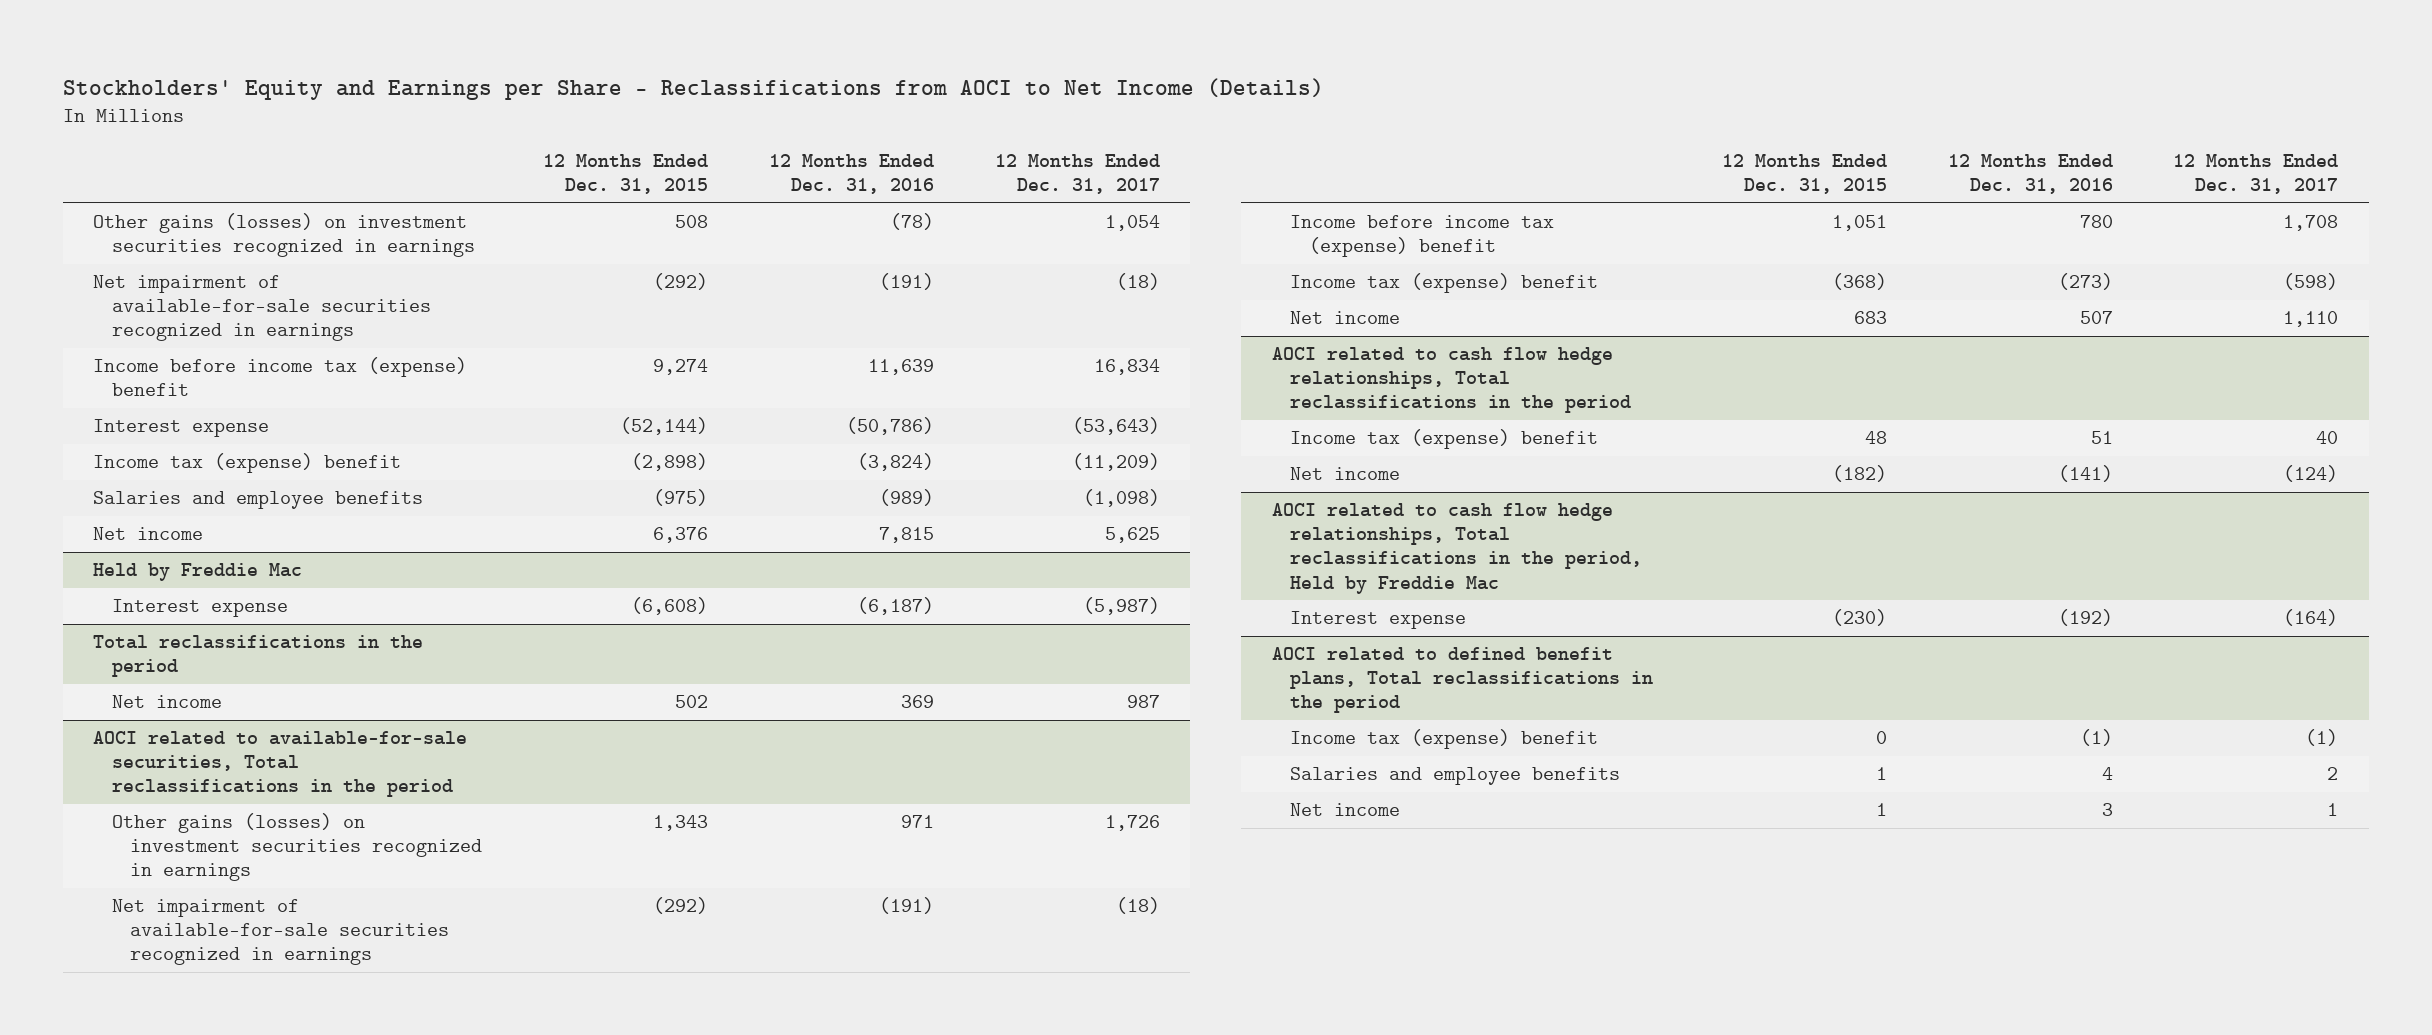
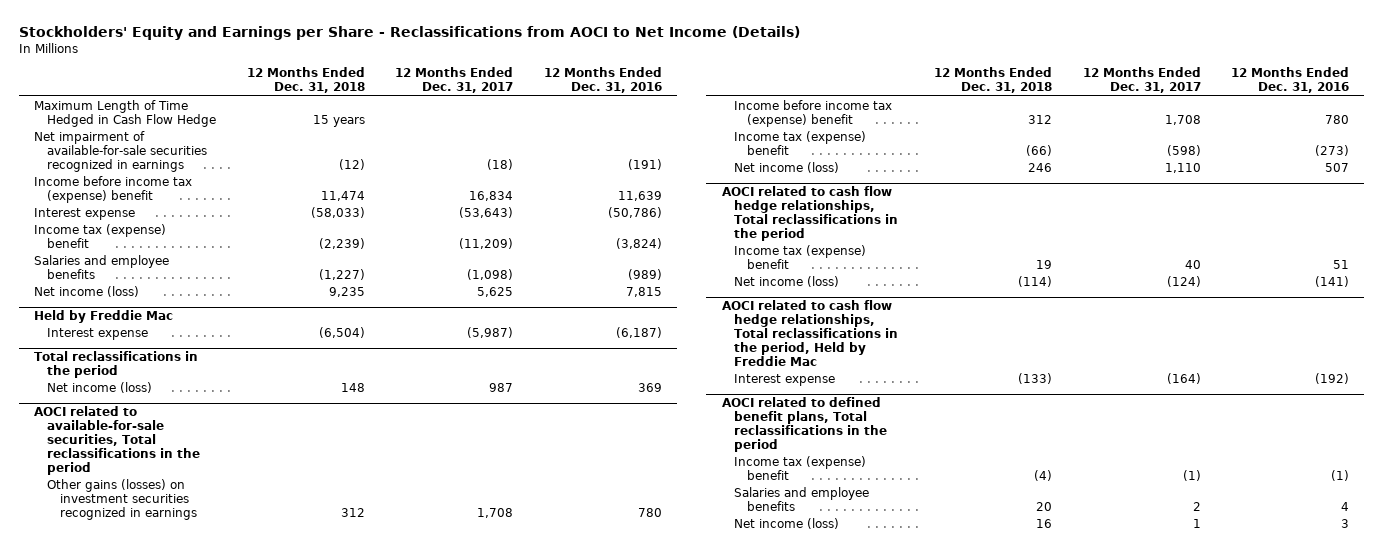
- | 12 Months Ended Dec. 31, 2015 | 12 Months Ended Dec. 31, 2016 | 12 Months Ended Dec. 31, 2017
+ | 12 Months Ended Dec. 31, 2018 | 12 Months Ended Dec. 31, 2017 | 12 Months Ended Dec. 31, 2016
- Other gains (losses) on investment securities recognized in earnings | 508 | (78) | 1,054
+ Maximum Length of Time Hedged in Cash Flow Hedge | 15 years | |
- Net income | 6,376 | 7,815 | 5,625
+ Net income (loss) | 9,235 | 5,625 | 7,815
@ Total reclassifications in the period
- Net income | 502 | 369 | 987
+ Net income (loss) | 148 | 987 | 369
@ AOCI related to available-for-sale securities, Total reclassifications in the period
- Other gains (losses) on investment securities recognized in earnings | 1,343 | 971 | 1,726
- Net impairment of available-for-sale securities recognized in earnings | (292) | (191) | (18)
+ Other gains (losses) on investment securities recognized in earnings | 312 | 1,708 | 780
- Net income | 683 | 507 | 1,110
+ Net income (loss) | 246 | 1,110 | 507
@ AOCI related to cash flow hedge relationships, Total reclassifications in the period
- Net income | (182) | (141) | (124)
+ Net income (loss) | (114) | (124) | (141)
@ AOCI related to defined benefit plans, Total reclassifications in the period
- Net income | 1 | 3 | 1
+ Net income (loss) | 16 | 1 | 3

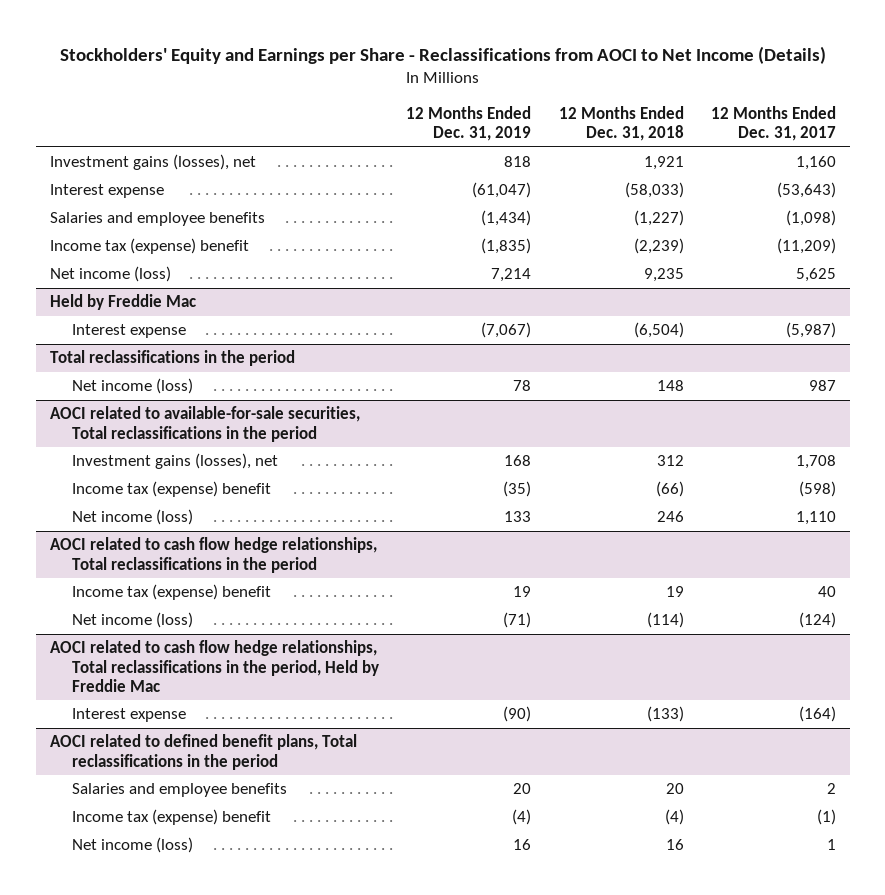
- | 12 Months Ended Dec. 31, 2018 | 12 Months Ended Dec. 31, 2017 | 12 Months Ended Dec. 31, 2016
+ | 12 Months Ended Dec. 31, 2019 | 12 Months Ended Dec. 31, 2018 | 12 Months Ended Dec. 31, 2017
- Maximum Length of Time Hedged in Cash Flow Hedge | 15 years | |
- Net impairment of available-for-sale securities recognized in earnings | (12) | (18) | (191)
- Income before income tax (expense) benefit | 11,474 | 16,834 | 11,639
+ Investment gains (losses), net | 818 | 1,921 | 1,160
moved down: Income tax (expense) benefit | (1,835) | (2,239) | (11,209)
@ AOCI related to available-for-sale securities, Total reclassifications in the period
- Other gains (losses) on investment securities recognized in earnings | 312 | 1,708 | 780
- Income before income tax (expense) benefit | 312 | 1,708 | 780
+ Investment gains (losses), net | 168 | 312 | 1,708
@ AOCI related to defined benefit plans, Total reclassifications in the period
moved down: Income tax (expense) benefit | (4) | (4) | (1)

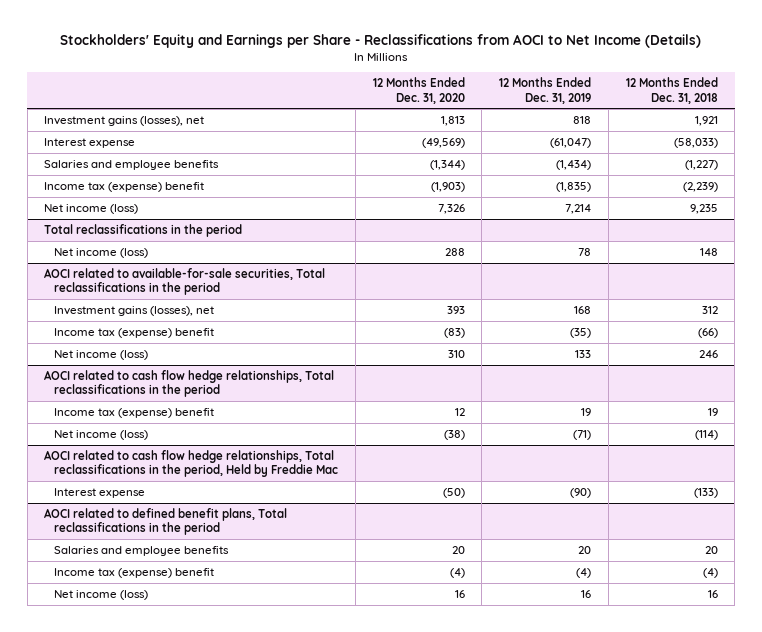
- | 12 Months Ended Dec. 31, 2019 | 12 Months Ended Dec. 31, 2018 | 12 Months Ended Dec. 31, 2017
+ | 12 Months Ended Dec. 31, 2020 | 12 Months Ended Dec. 31, 2019 | 12 Months Ended Dec. 31, 2018
- Held by Freddie Mac
- Interest expense | (7,067) | (6,504) | (5,987)

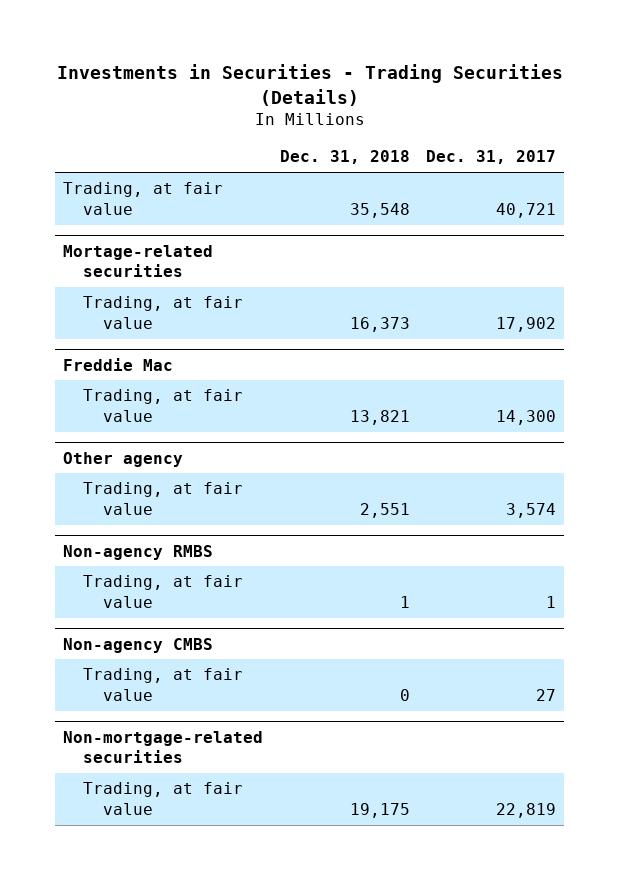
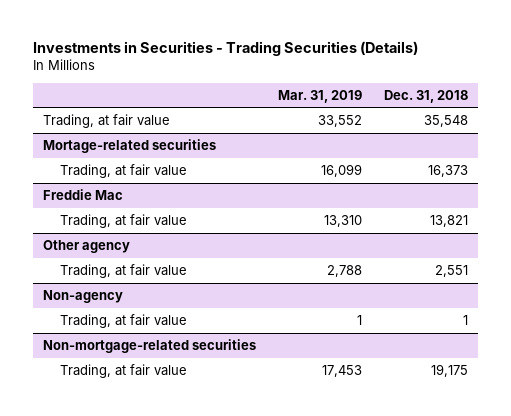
- | Dec. 31, 2018 | Dec. 31, 2017
+ | Mar. 31, 2019 | Dec. 31, 2018
- Non-agency RMBS
+ Non-agency
- Non-agency CMBS
- Trading, at fair value | 0 | 27

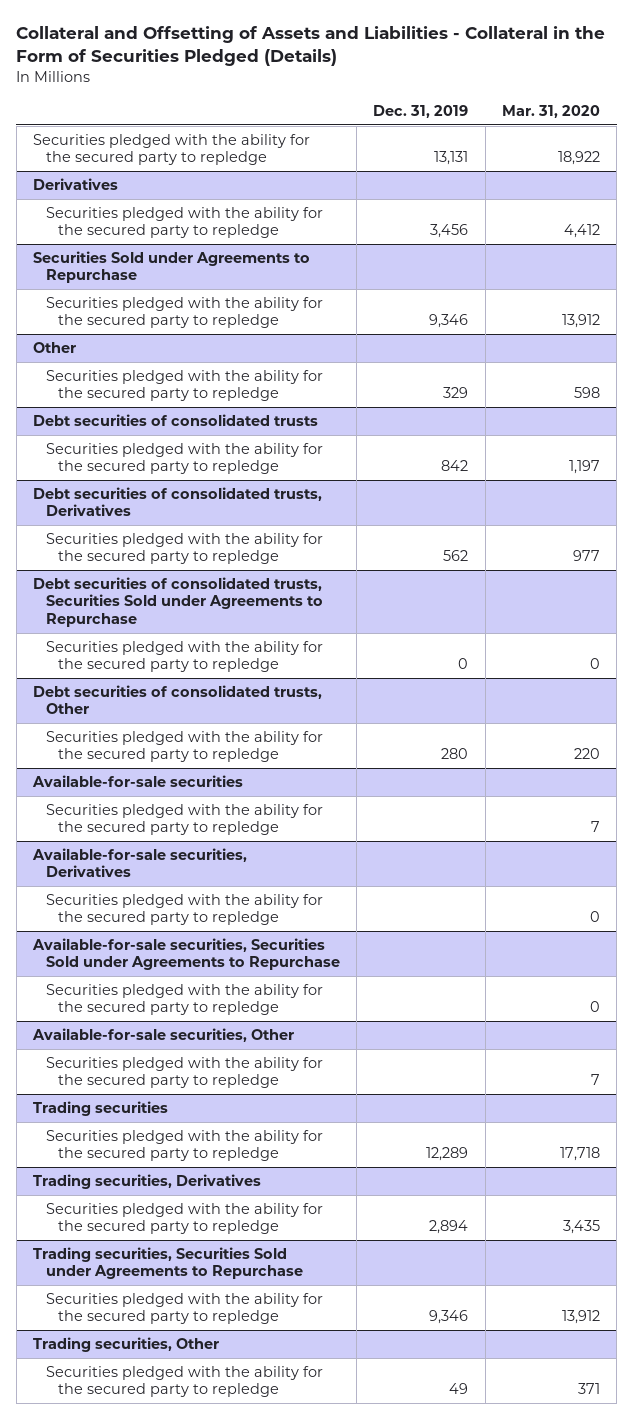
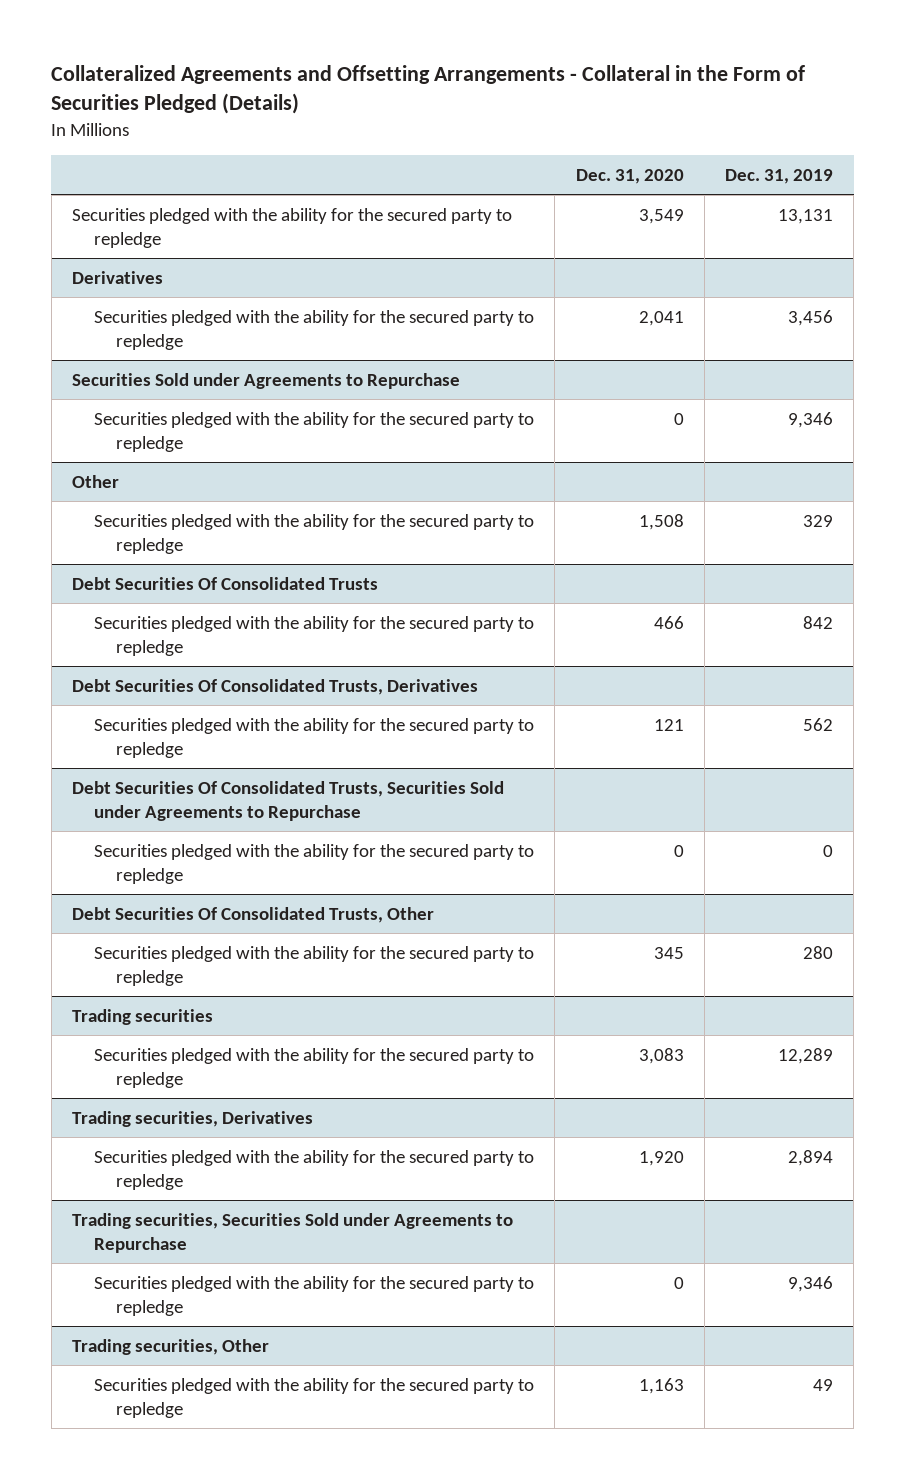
- Collateral and Offsetting of Assets and Liabilities - Collateral in the Form of Securities Pledged (Details)
+ Collateralized Agreements and Offsetting Arrangements - Collateral in the Form of Securities Pledged (Details)
- | Dec. 31, 2019 | Mar. 31, 2020
+ | Dec. 31, 2020 | Dec. 31, 2019
- Debt securities of consolidated trusts
+ Debt Securities Of Consolidated Trusts
- Debt securities of consolidated trusts, Derivatives
+ Debt Securities Of Consolidated Trusts, Derivatives
- Debt securities of consolidated trusts, Securities Sold under Agreements to Repurchase
+ Debt Securities Of Consolidated Trusts, Securities Sold under Agreements to Repurchase
- Debt securities of consolidated trusts, Other
+ Debt Securities Of Consolidated Trusts, Other
- Available-for-sale securities
- Securities pledged with the ability for the secured party to repledge | | 7
- Available-for-sale securities, Derivatives
- Securities pledged with the ability for the secured party to repledge | | 0
- Available-for-sale securities, Securities Sold under Agreements to Repurchase
- Securities pledged with the ability for the secured party to repledge | | 0
- Available-for-sale securities, Other
- Securities pledged with the ability for the secured party to repledge | | 7

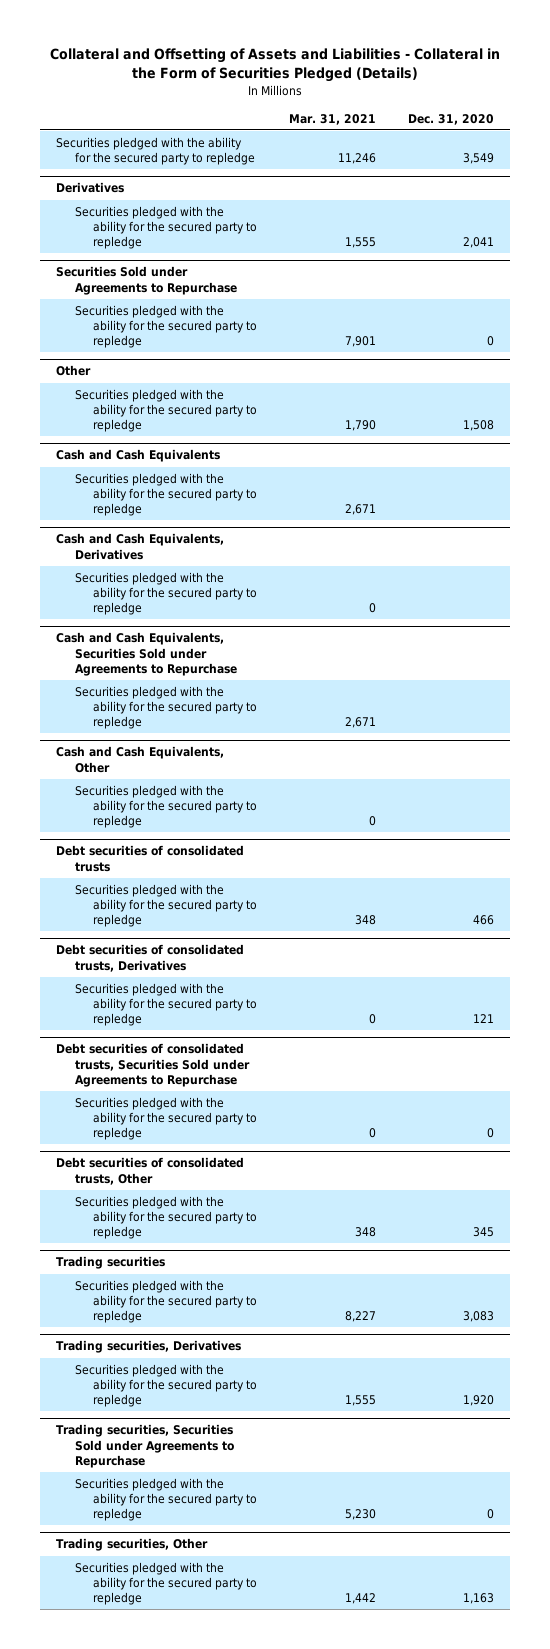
- Collateralized Agreements and Offsetting Arrangements - Collateral in the Form of Securities Pledged (Details)
+ Collateral and Offsetting of Assets and Liabilities - Collateral in the Form of Securities Pledged (Details)
- | Dec. 31, 2020 | Dec. 31, 2019
+ | Mar. 31, 2021 | Dec. 31, 2020
- Debt Securities Of Consolidated Trusts
+ Cash and Cash Equivalents
+ Securities pledged with the ability for the secured party to repledge | 2,671 |
+ Cash and Cash Equivalents, Derivatives
+ Securities pledged with the ability for the secured party to repledge | 0 |
+ Cash and Cash Equivalents, Securities Sold under Agreements to Repurchase
+ Securities pledged with the ability for the secured party to repledge | 2,671 |
+ Cash and Cash Equivalents, Other
+ Securities pledged with the ability for the secured party to repledge | 0 |
+ Debt securities of consolidated trusts
- Debt Securities Of Consolidated Trusts, Derivatives
+ Debt securities of consolidated trusts, Derivatives
- Debt Securities Of Consolidated Trusts, Securities Sold under Agreements to Repurchase
+ Debt securities of consolidated trusts, Securities Sold under Agreements to Repurchase
- Debt Securities Of Consolidated Trusts, Other
+ Debt securities of consolidated trusts, Other

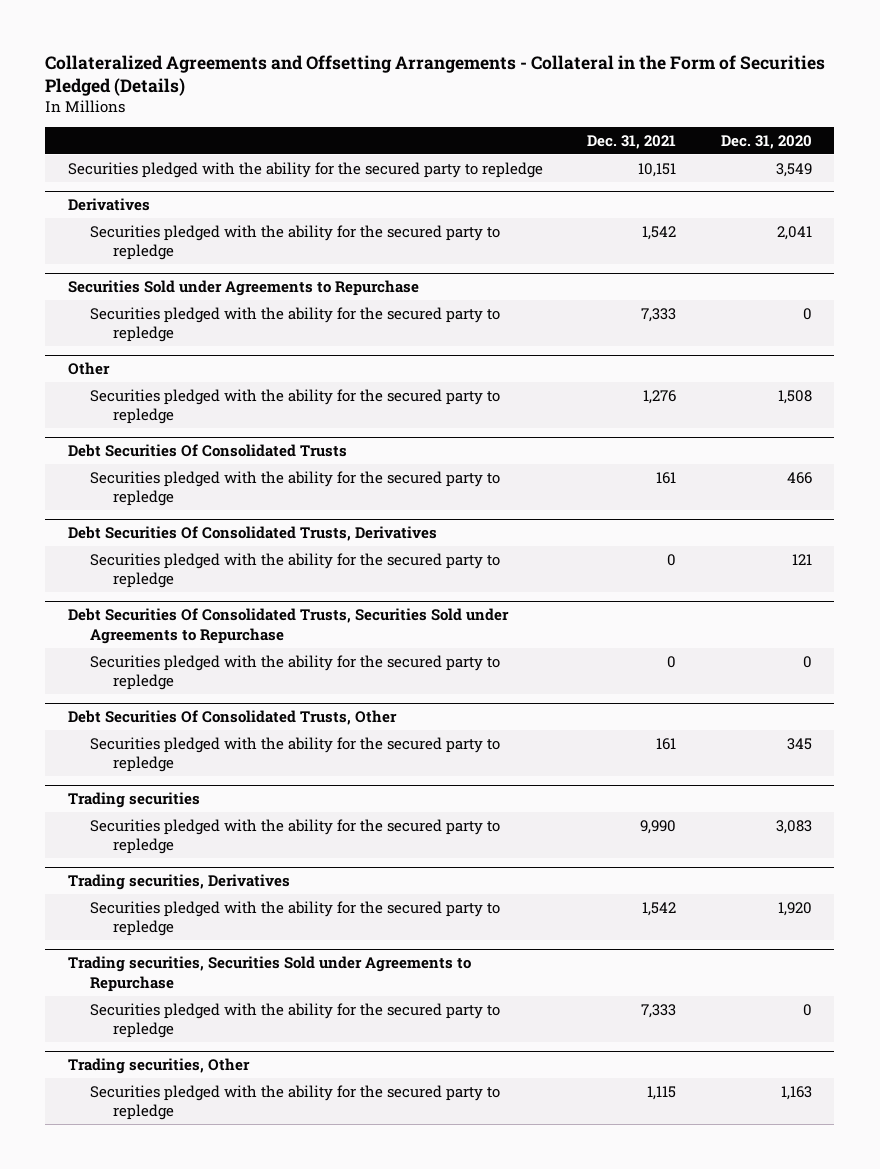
- Collateral and Offsetting of Assets and Liabilities - Collateral in the Form of Securities Pledged (Details)
+ Collateralized Agreements and Offsetting Arrangements - Collateral in the Form of Securities Pledged (Details)
- | Mar. 31, 2021 | Dec. 31, 2020
+ | Dec. 31, 2021 | Dec. 31, 2020
- Cash and Cash Equivalents
- Securities pledged with the ability for the secured party to repledge | 2,671 |
- Cash and Cash Equivalents, Derivatives
- Securities pledged with the ability for the secured party to repledge | 0 |
- Cash and Cash Equivalents, Securities Sold under Agreements to Repurchase
- Securities pledged with the ability for the secured party to repledge | 2,671 |
- Cash and Cash Equivalents, Other
- Securities pledged with the ability for the secured party to repledge | 0 |
- Debt securities of consolidated trusts
+ Debt Securities Of Consolidated Trusts
- Debt securities of consolidated trusts, Derivatives
+ Debt Securities Of Consolidated Trusts, Derivatives
- Debt securities of consolidated trusts, Securities Sold under Agreements to Repurchase
+ Debt Securities Of Consolidated Trusts, Securities Sold under Agreements to Repurchase
- Debt securities of consolidated trusts, Other
+ Debt Securities Of Consolidated Trusts, Other

